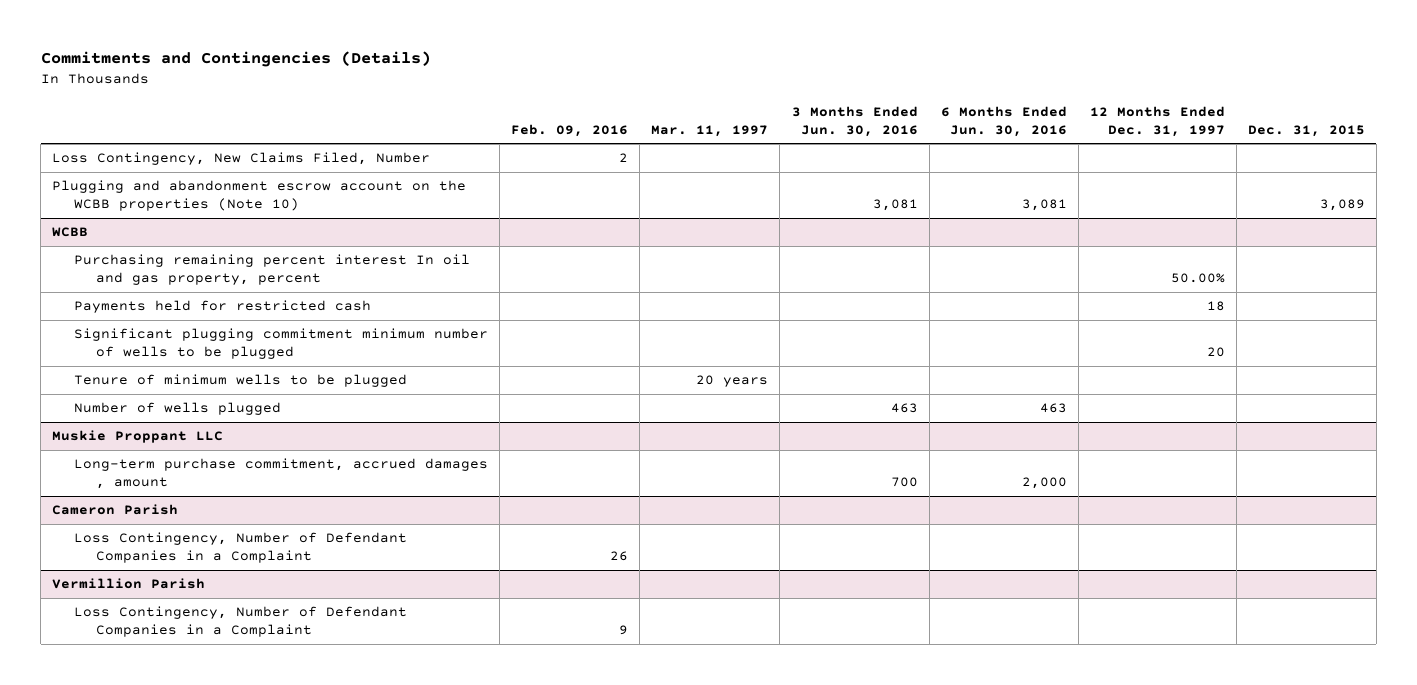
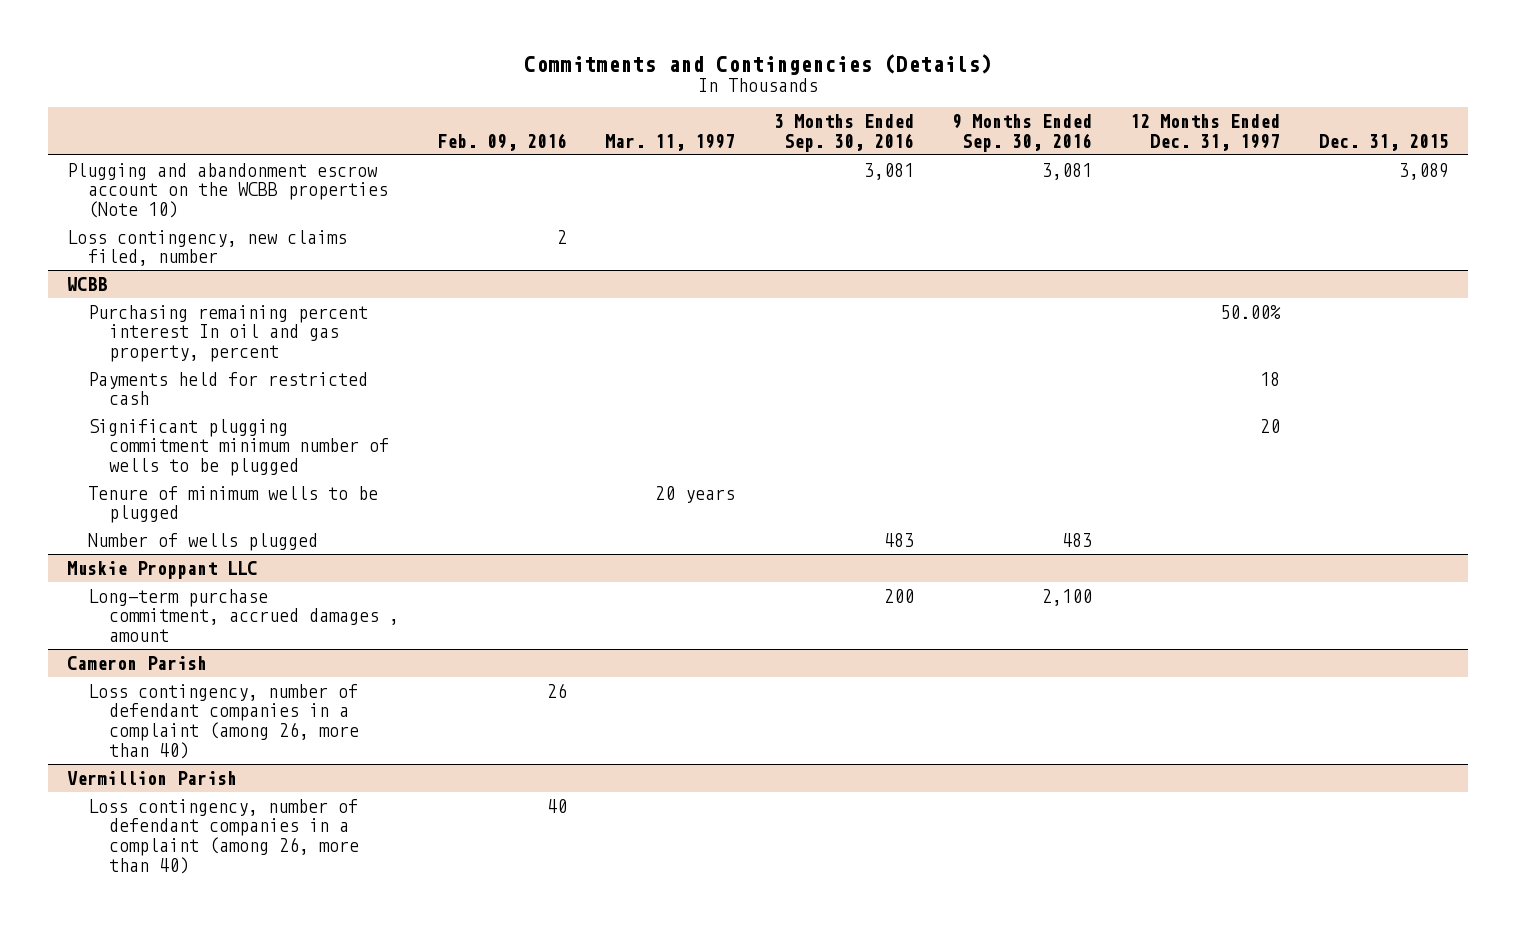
- | Feb. 09, 2016 | Mar. 11, 1997 | 3 Months Ended Jun. 30, 2016 | 6 Months Ended Jun. 30, 2016 | 12 Months Ended Dec. 31, 1997 | Dec. 31, 2015
+ | Feb. 09, 2016 | Mar. 11, 1997 | 3 Months Ended Sep. 30, 2016 | 9 Months Ended Sep. 30, 2016 | 12 Months Ended Dec. 31, 1997 | Dec. 31, 2015
- Loss Contingency, New Claims Filed, Number | 2 | | | | |
+ Loss contingency, new claims filed, number | 2 | | | | |
@ Cameron Parish
- Loss Contingency, Number of Defendant Companies in a Complaint | 26 | | | | |
+ Loss contingency, number of defendant companies in a complaint (among 26, more than 40) | 26 | | | | |
@ Vermillion Parish
- Loss Contingency, Number of Defendant Companies in a Complaint | 9 | | | | |
+ Loss contingency, number of defendant companies in a complaint (among 26, more than 40) | 40 | | | | |

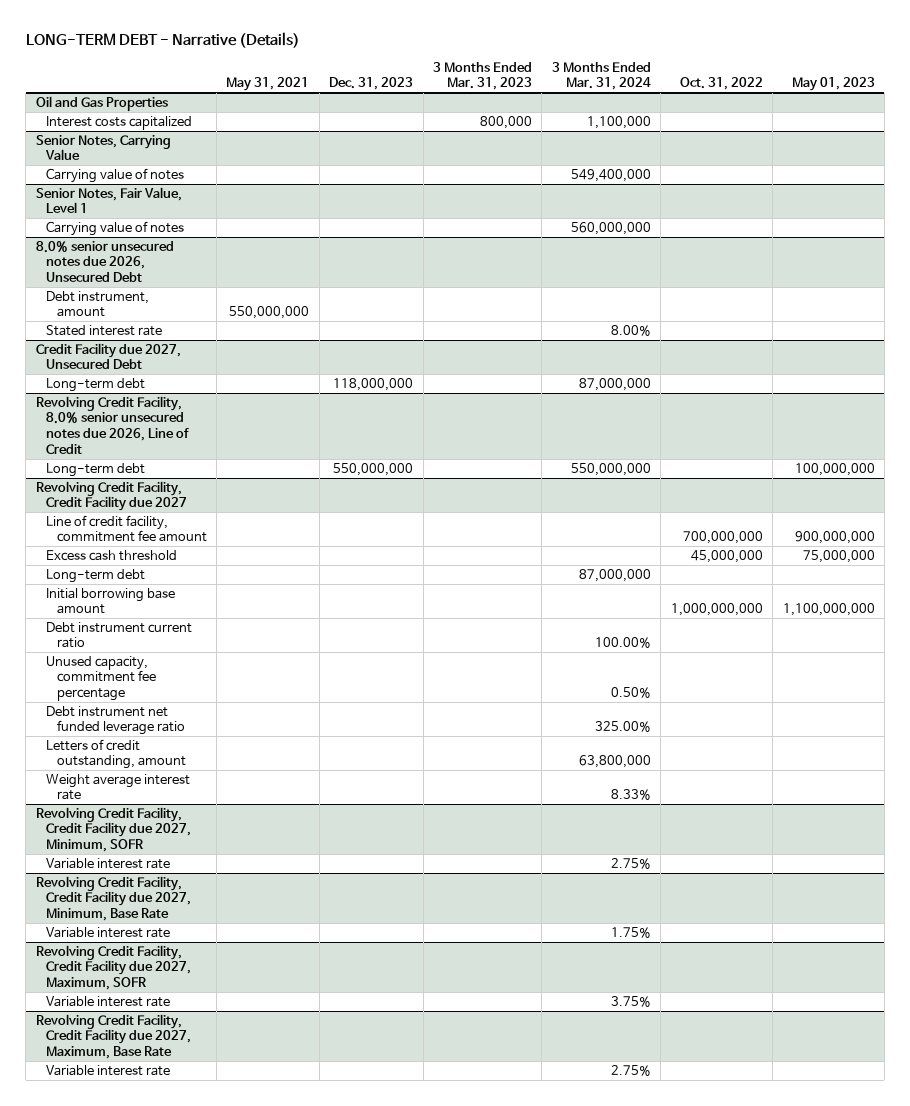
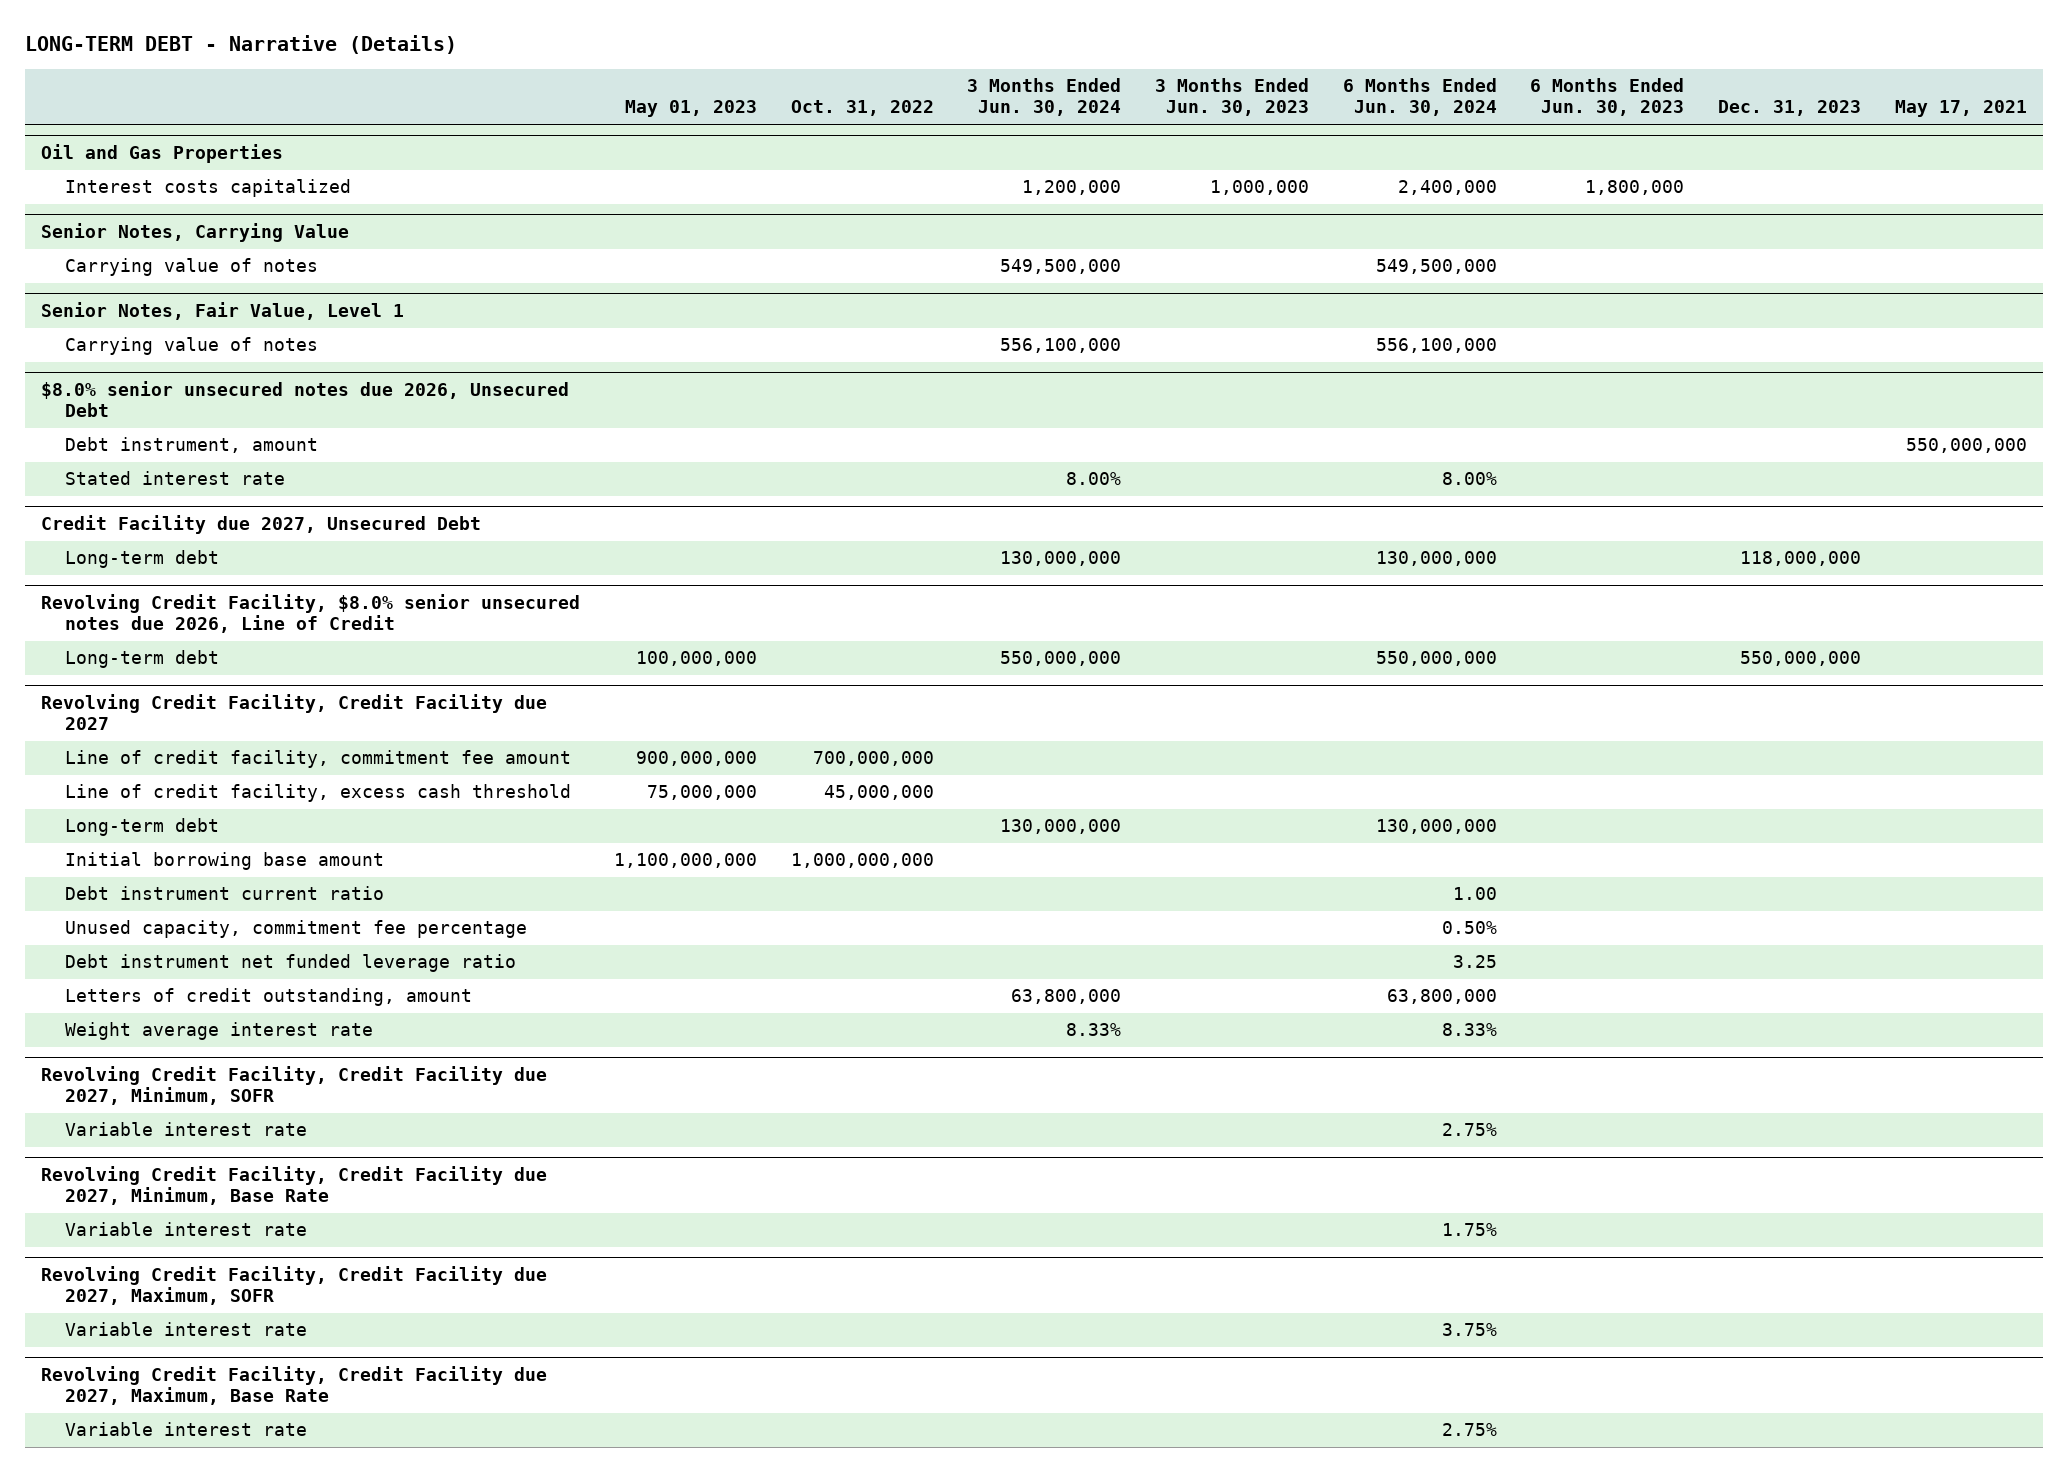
- | May 31, 2021 | Dec. 31, 2023 | 3 Months Ended Mar. 31, 2023 | 3 Months Ended Mar. 31, 2024 | Oct. 31, 2022 | May 01, 2023
+ | May 01, 2023 | Oct. 31, 2022 | 3 Months Ended Jun. 30, 2024 | 3 Months Ended Jun. 30, 2023 | 6 Months Ended Jun. 30, 2024 | 6 Months Ended Jun. 30, 2023 | Dec. 31, 2023 | May 17, 2021
- 8.0% senior unsecured notes due 2026, Unsecured Debt
+ $8.0% senior unsecured notes due 2026, Unsecured Debt
- Revolving Credit Facility, 8.0% senior unsecured notes due 2026, Line of Credit
+ Revolving Credit Facility, $8.0% senior unsecured notes due 2026, Line of Credit
@ Revolving Credit Facility, Credit Facility due 2027
- Excess cash threshold | | | | | 45,000,000 | 75,000,000
+ Line of credit facility, excess cash threshold | 75,000,000 | 45,000,000 | | | | | |

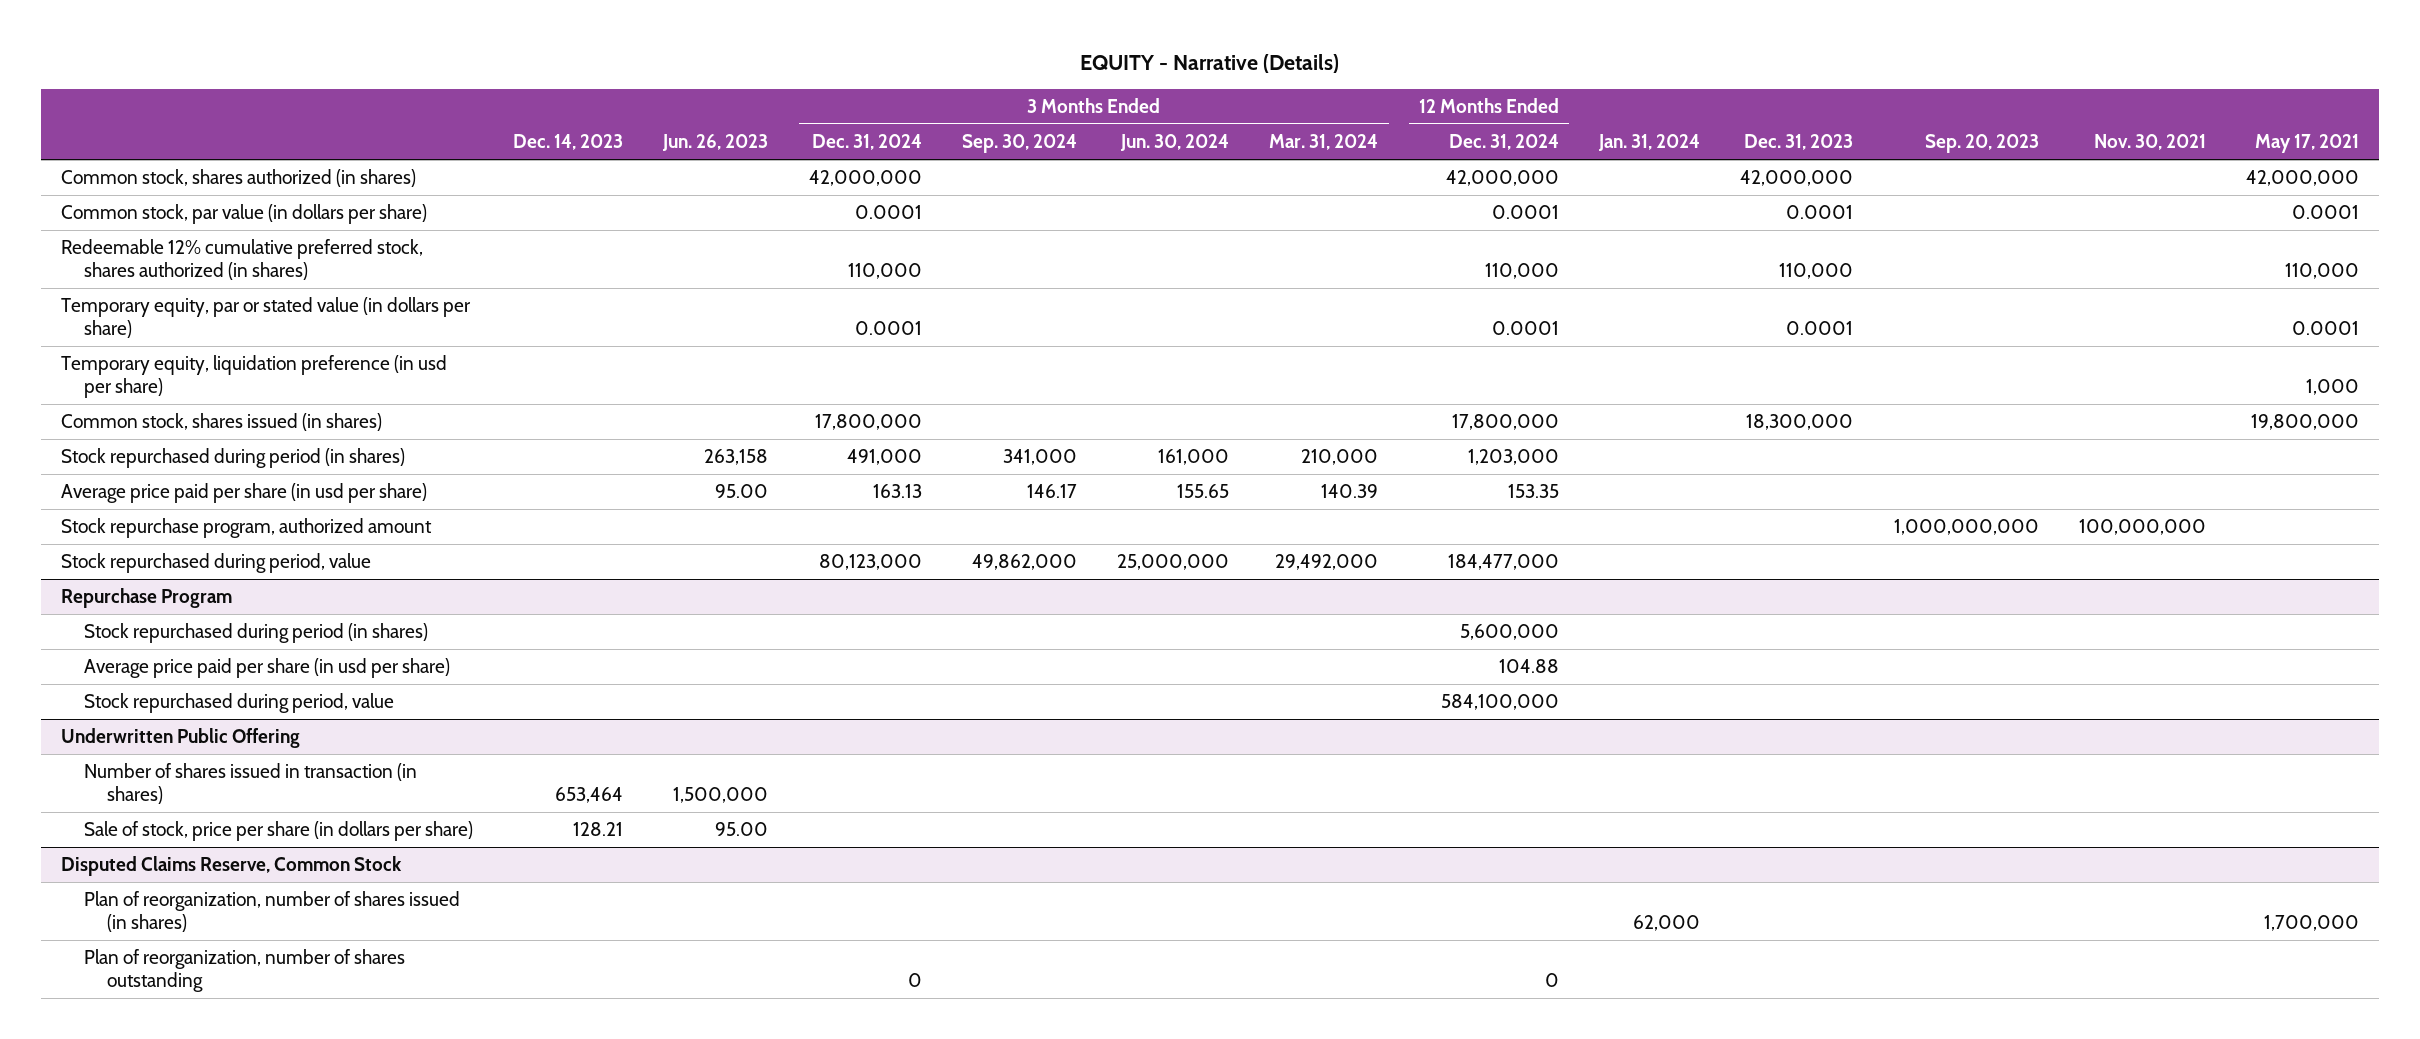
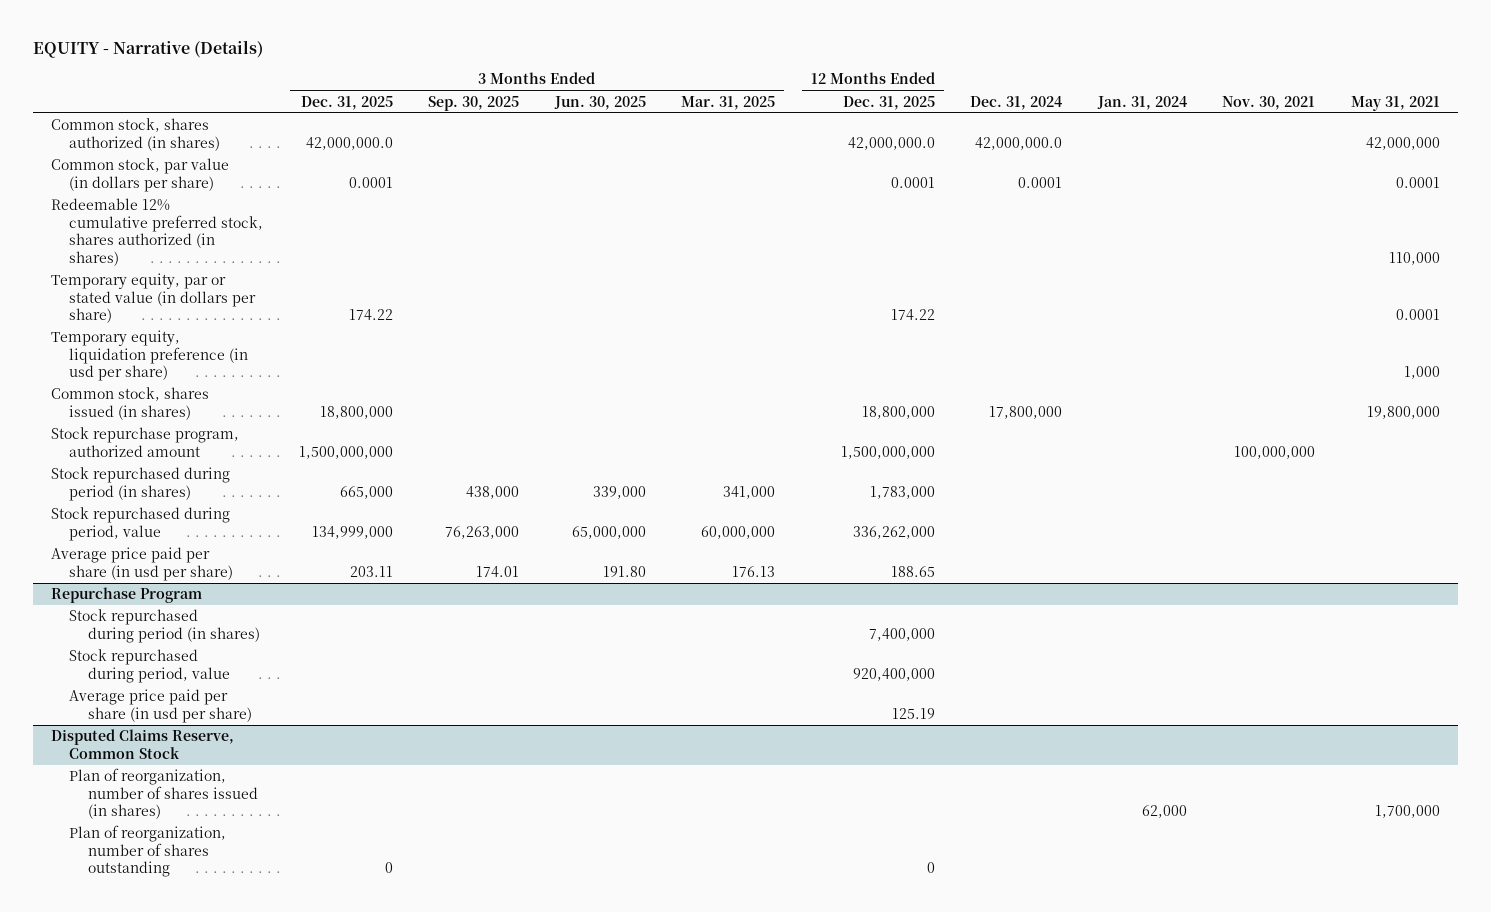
- | Dec. 14, 2023 | Jun. 26, 2023 | 3 Months Ended Dec. 31, 2024 | 3 Months Ended Sep. 30, 2024 | 3 Months Ended Jun. 30, 2024 | 3 Months Ended Mar. 31, 2024 | 12 Months Ended Dec. 31, 2024 | Jan. 31, 2024 | Dec. 31, 2023 | Sep. 20, 2023 | Nov. 30, 2021 | May 17, 2021
+ | 3 Months Ended Dec. 31, 2025 | 3 Months Ended Sep. 30, 2025 | 3 Months Ended Jun. 30, 2025 | 3 Months Ended Mar. 31, 2025 | 12 Months Ended Dec. 31, 2025 | Dec. 31, 2024 | Jan. 31, 2024 | Nov. 30, 2021 | May 31, 2021
moved down: Stock repurchased during period (in shares) | 665,000 | 438,000 | 339,000 | 341,000 | 1,783,000 | | | |
moved down: Average price paid per share (in usd per share) | 203.11 | 174.01 | 191.80 | 176.13 | 188.65 | | | |
- Underwritten Public Offering
- Number of shares issued in transaction (in shares) | 653,464 | 1,500,000 | | | | | | | | | |
- Sale of stock, price per share (in dollars per share) | 128.21 | 95.00 | | | | | | | | | |
@ Repurchase Program
moved down: Average price paid per share (in usd per share) | | | | | 125.19 | | | |

